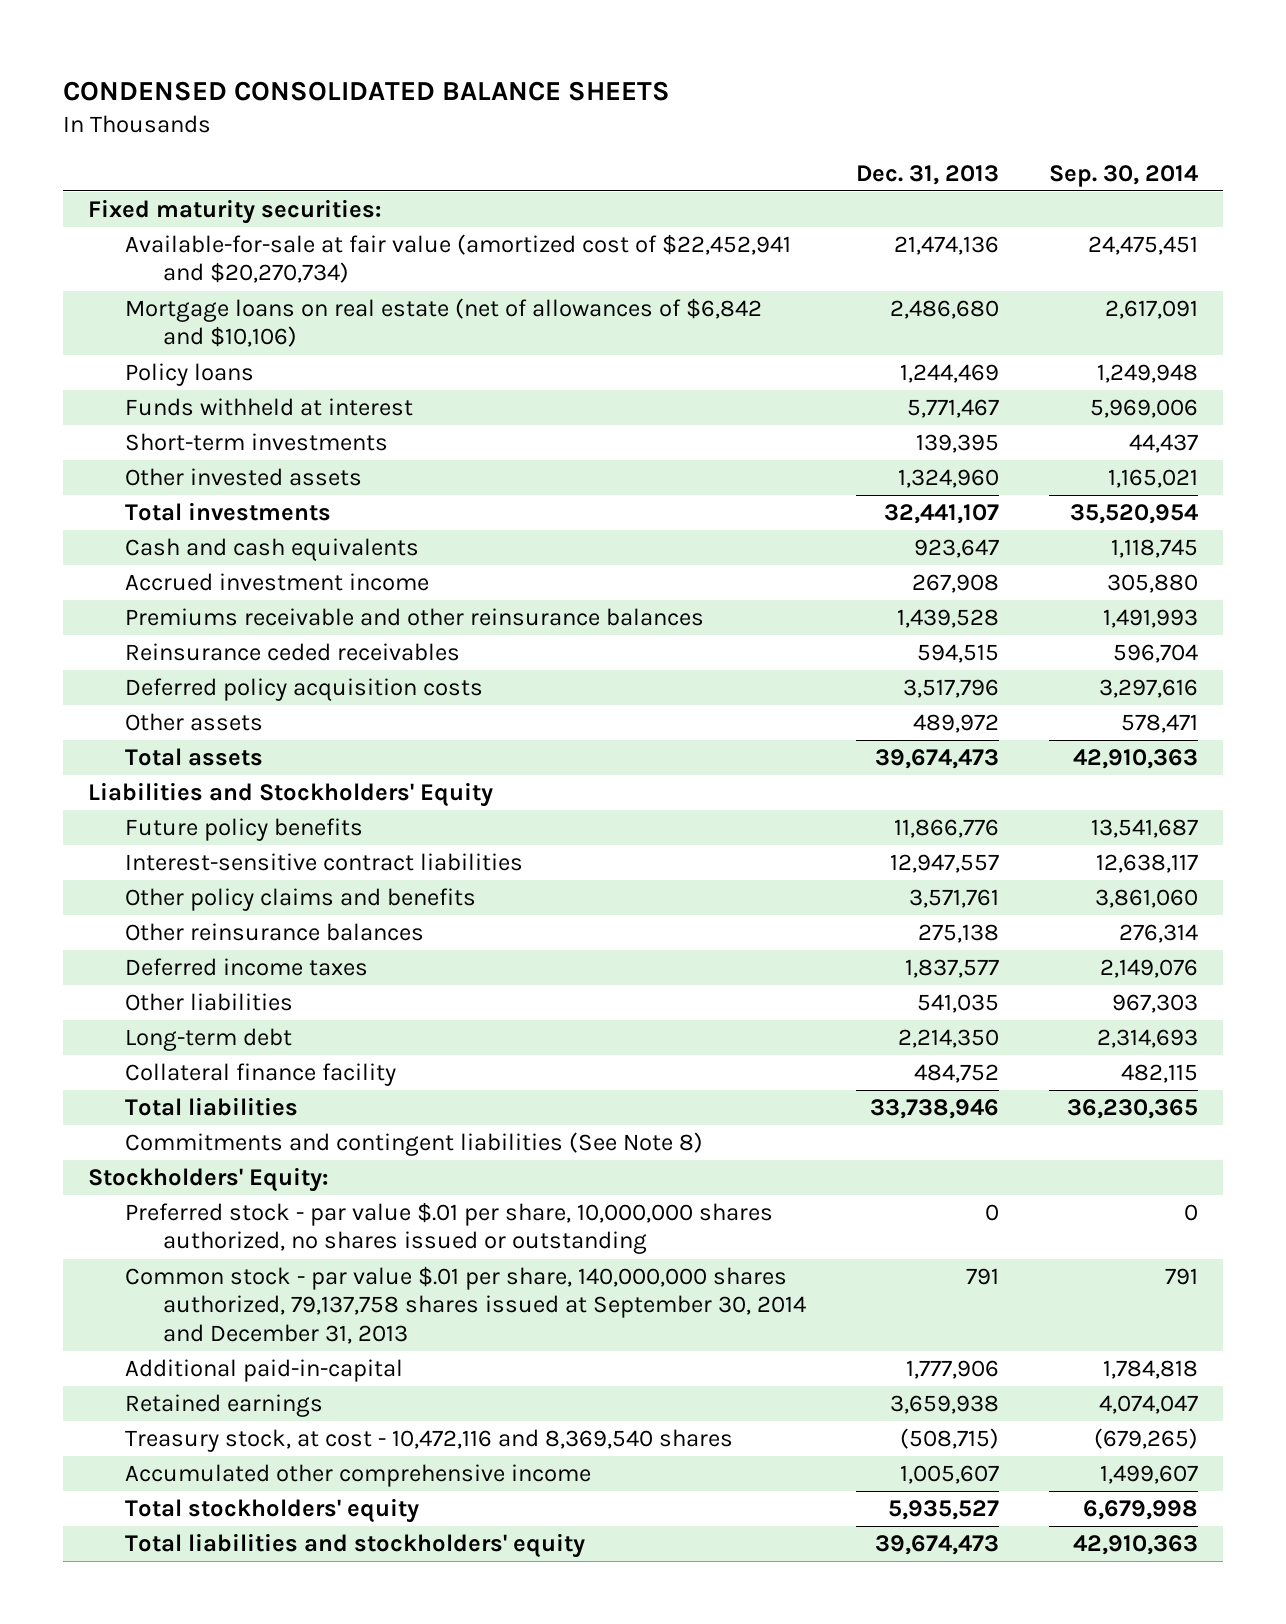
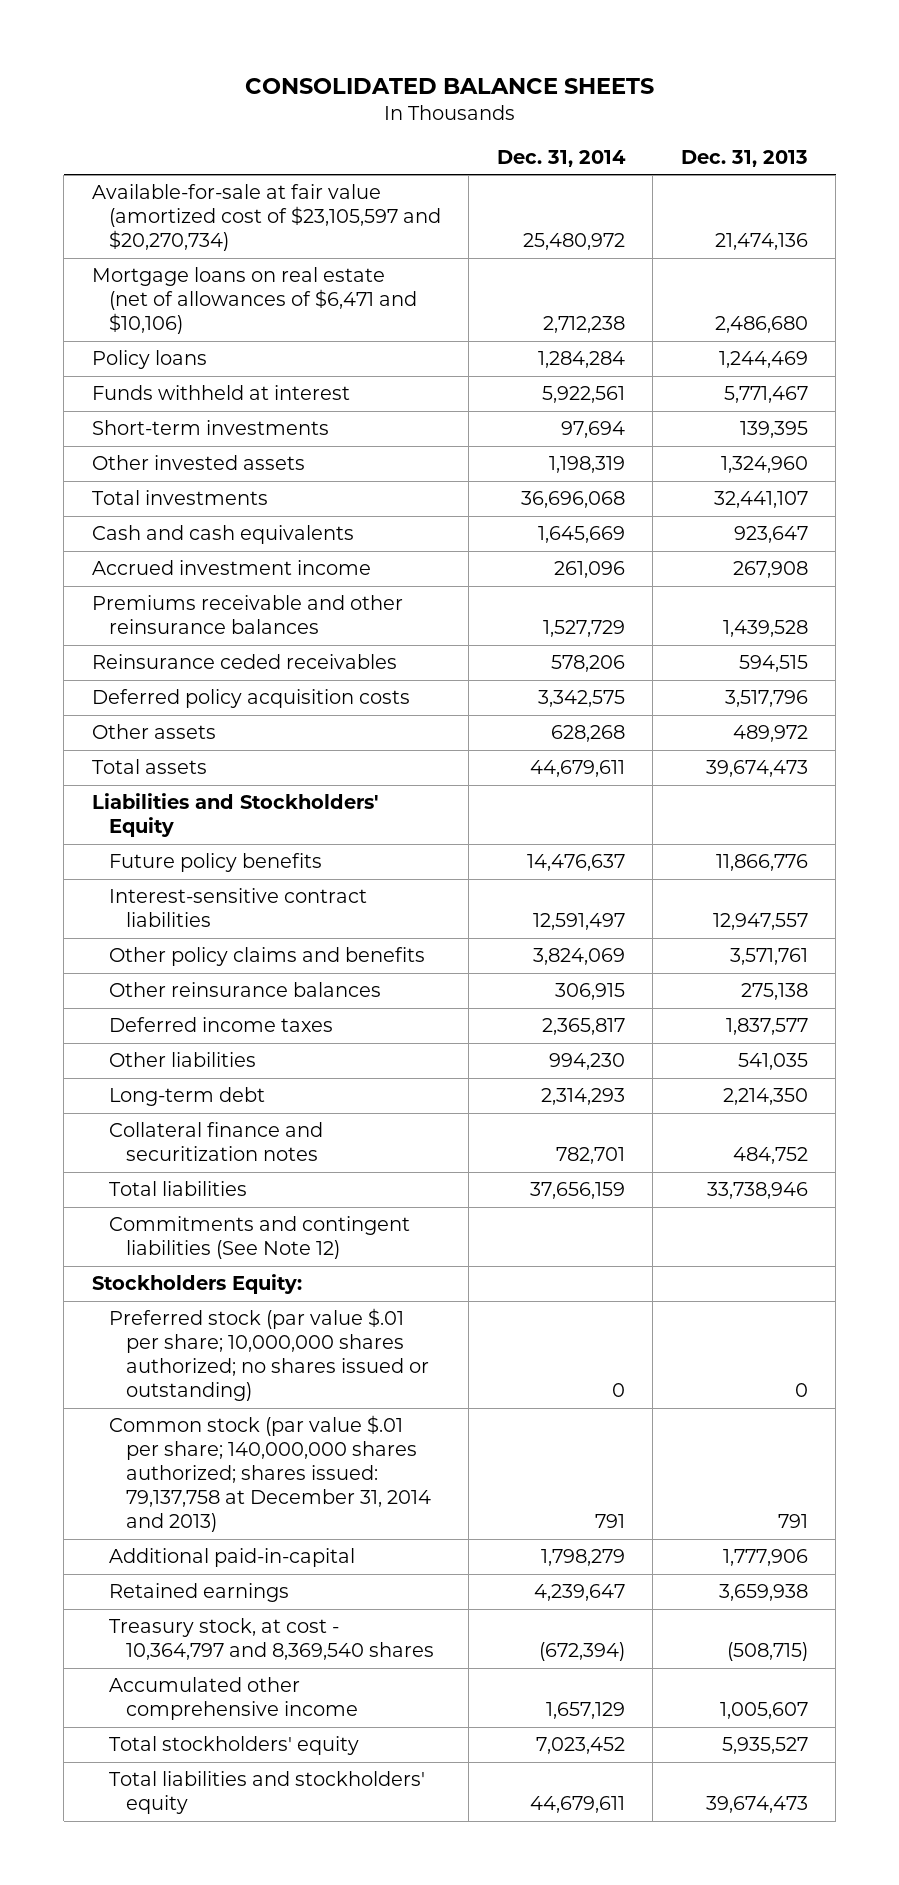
- CONDENSED CONSOLIDATED BALANCE SHEETS
+ CONSOLIDATED BALANCE SHEETS
- | Dec. 31, 2013 | Sep. 30, 2014
+ | Dec. 31, 2014 | Dec. 31, 2013
- Fixed maturity securities:
- Available-for-sale at fair value (amortized cost of $22,452,941 and $20,270,734) | 21,474,136 | 24,475,451
- Mortgage loans on real estate (net of allowances of $6,842 and $10,106) | 2,486,680 | 2,617,091
+ Available-for-sale at fair value (amortized cost of $23,105,597 and $20,270,734) | 25,480,972 | 21,474,136
+ Mortgage loans on real estate (net of allowances of $6,471 and $10,106) | 2,712,238 | 2,486,680
- Collateral finance facility | 484,752 | 482,115
+ Collateral finance and securitization notes | 782,701 | 484,752
- Commitments and contingent liabilities (See Note 8)
- Stockholders' Equity:
- Preferred stock - par value $.01 per share, 10,000,000 shares authorized, no shares issued or outstanding | 0 | 0
- Common stock - par value $.01 per share, 140,000,000 shares authorized, 79,137,758 shares issued at September 30, 2014 and December 31, 2013 | 791 | 791
+ Commitments and contingent liabilities (See Note 12)
+ Stockholders Equity:
+ Preferred stock (par value $.01 per share; 10,000,000 shares authorized; no shares issued or outstanding) | 0 | 0
+ Common stock (par value $.01 per share; 140,000,000 shares authorized; shares issued: 79,137,758 at December 31, 2014 and 2013) | 791 | 791
- Treasury stock, at cost - 10,472,116 and 8,369,540 shares | (508,715) | (679,265)
+ Treasury stock, at cost - 10,364,797 and 8,369,540 shares | (672,394) | (508,715)

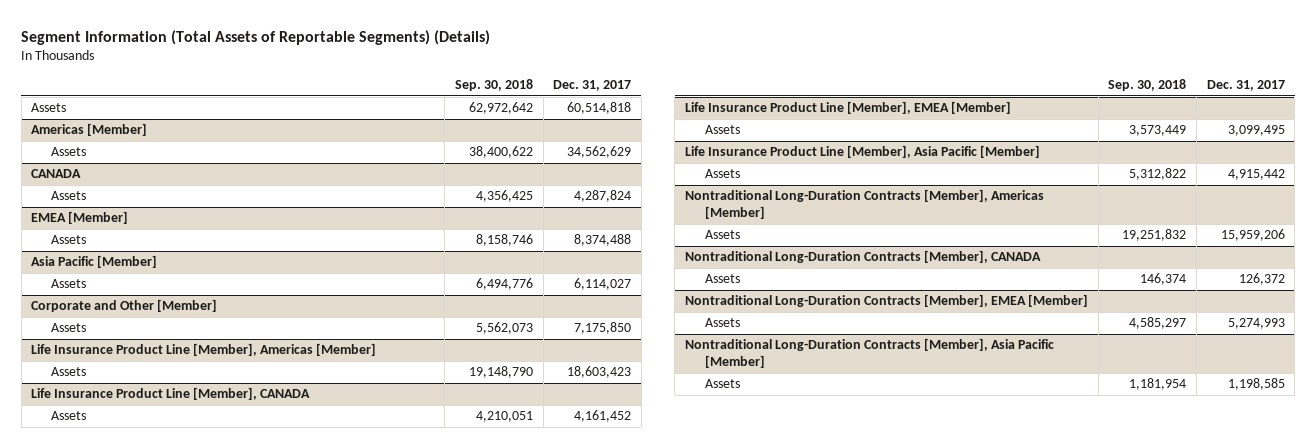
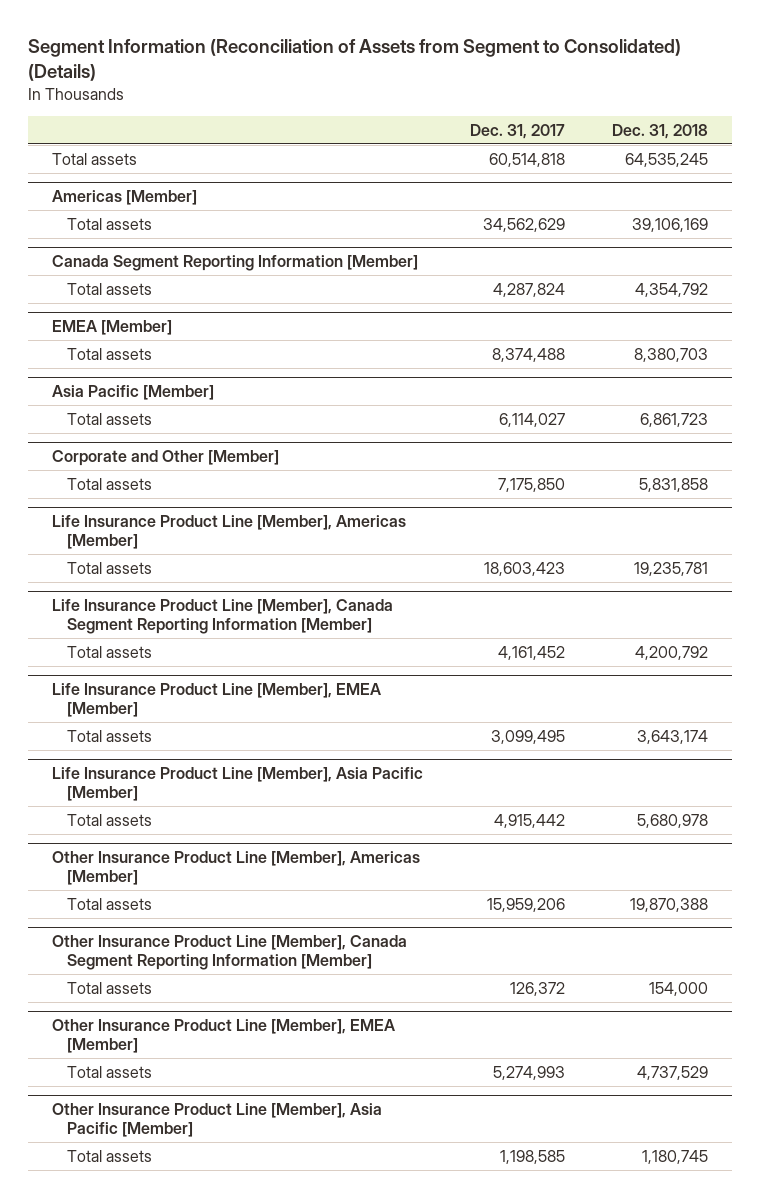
- Segment Information (Total Assets of Reportable Segments) (Details)
+ Segment Information (Reconciliation of Assets from Segment to Consolidated) (Details)
- | Sep. 30, 2018 | Dec. 31, 2017
+ | Dec. 31, 2017 | Dec. 31, 2018
- Assets | 62,972,642 | 60,514,818
+ Total assets | 60,514,818 | 64,535,245
@ Americas [Member]
- Assets | 38,400,622 | 34,562,629
- CANADA
- Assets | 4,356,425 | 4,287,824
@ Americas [Member]
+ Total assets | 34,562,629 | 39,106,169
+ Canada Segment Reporting Information [Member]
+ Total assets | 4,287,824 | 4,354,792
@ EMEA [Member]
- Assets | 8,158,746 | 8,374,488
+ Total assets | 8,374,488 | 8,380,703
@ Asia Pacific [Member]
- Assets | 6,494,776 | 6,114,027
+ Total assets | 6,114,027 | 6,861,723
@ Corporate and Other [Member]
- Assets | 5,562,073 | 7,175,850
+ Total assets | 7,175,850 | 5,831,858
@ Life Insurance Product Line [Member], Americas [Member]
- Assets | 19,148,790 | 18,603,423
- Life Insurance Product Line [Member], CANADA
- Assets | 4,210,051 | 4,161,452
@ Life Insurance Product Line [Member], Americas [Member]
+ Total assets | 18,603,423 | 19,235,781
+ Life Insurance Product Line [Member], Canada Segment Reporting Information [Member]
+ Total assets | 4,161,452 | 4,200,792
@ Life Insurance Product Line [Member], EMEA [Member]
- Assets | 3,573,449 | 3,099,495
+ Total assets | 3,099,495 | 3,643,174
@ Life Insurance Product Line [Member], Asia Pacific [Member]
- Assets | 5,312,822 | 4,915,442
- Nontraditional Long-Duration Contracts [Member], Americas [Member]
- Assets | 19,251,832 | 15,959,206
- Nontraditional Long-Duration Contracts [Member], CANADA
- Assets | 146,374 | 126,372
- Nontraditional Long-Duration Contracts [Member], EMEA [Member]
- Assets | 4,585,297 | 5,274,993
- Nontraditional Long-Duration Contracts [Member], Asia Pacific [Member]
- Assets | 1,181,954 | 1,198,585
@ Life Insurance Product Line [Member], Asia Pacific [Member]
+ Total assets | 4,915,442 | 5,680,978
+ Other Insurance Product Line [Member], Americas [Member]
+ Total assets | 15,959,206 | 19,870,388
+ Other Insurance Product Line [Member], Canada Segment Reporting Information [Member]
+ Total assets | 126,372 | 154,000
+ Other Insurance Product Line [Member], EMEA [Member]
+ Total assets | 5,274,993 | 4,737,529
+ Other Insurance Product Line [Member], Asia Pacific [Member]
+ Total assets | 1,198,585 | 1,180,745

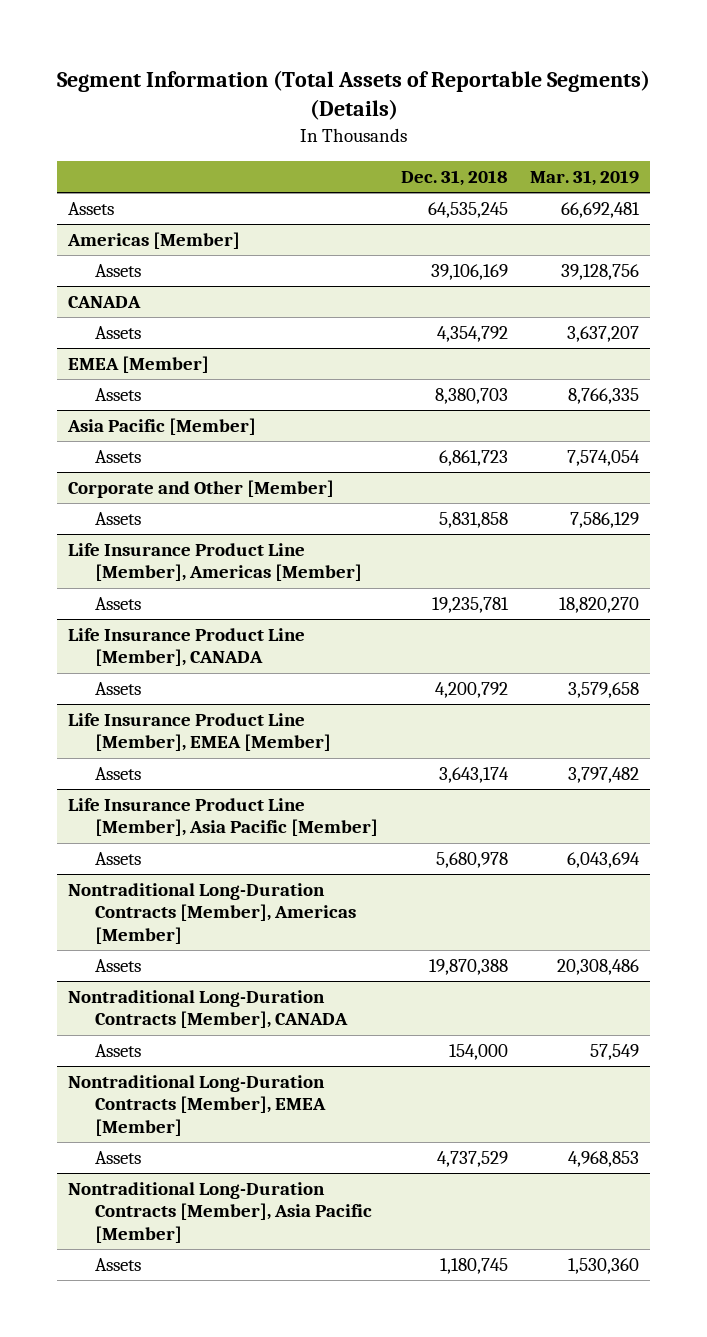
- Segment Information (Reconciliation of Assets from Segment to Consolidated) (Details)
+ Segment Information (Total Assets of Reportable Segments) (Details)
- | Dec. 31, 2017 | Dec. 31, 2018
+ | Dec. 31, 2018 | Mar. 31, 2019
- Total assets | 60,514,818 | 64,535,245
+ Assets | 64,535,245 | 66,692,481
@ Americas [Member]
- Total assets | 34,562,629 | 39,106,169
- Canada Segment Reporting Information [Member]
- Total assets | 4,287,824 | 4,354,792
@ Americas [Member]
+ Assets | 39,106,169 | 39,128,756
+ CANADA
+ Assets | 4,354,792 | 3,637,207
@ EMEA [Member]
- Total assets | 8,374,488 | 8,380,703
+ Assets | 8,380,703 | 8,766,335
@ Asia Pacific [Member]
- Total assets | 6,114,027 | 6,861,723
+ Assets | 6,861,723 | 7,574,054
@ Corporate and Other [Member]
- Total assets | 7,175,850 | 5,831,858
+ Assets | 5,831,858 | 7,586,129
@ Life Insurance Product Line [Member], Americas [Member]
- Total assets | 18,603,423 | 19,235,781
- Life Insurance Product Line [Member], Canada Segment Reporting Information [Member]
- Total assets | 4,161,452 | 4,200,792
@ Life Insurance Product Line [Member], Americas [Member]
+ Assets | 19,235,781 | 18,820,270
+ Life Insurance Product Line [Member], CANADA
+ Assets | 4,200,792 | 3,579,658
@ Life Insurance Product Line [Member], EMEA [Member]
- Total assets | 3,099,495 | 3,643,174
+ Assets | 3,643,174 | 3,797,482
@ Life Insurance Product Line [Member], Asia Pacific [Member]
- Total assets | 4,915,442 | 5,680,978
- Other Insurance Product Line [Member], Americas [Member]
- Total assets | 15,959,206 | 19,870,388
- Other Insurance Product Line [Member], Canada Segment Reporting Information [Member]
- Total assets | 126,372 | 154,000
- Other Insurance Product Line [Member], EMEA [Member]
- Total assets | 5,274,993 | 4,737,529
- Other Insurance Product Line [Member], Asia Pacific [Member]
- Total assets | 1,198,585 | 1,180,745
@ Life Insurance Product Line [Member], Asia Pacific [Member]
+ Assets | 5,680,978 | 6,043,694
+ Nontraditional Long-Duration Contracts [Member], Americas [Member]
+ Assets | 19,870,388 | 20,308,486
+ Nontraditional Long-Duration Contracts [Member], CANADA
+ Assets | 154,000 | 57,549
+ Nontraditional Long-Duration Contracts [Member], EMEA [Member]
+ Assets | 4,737,529 | 4,968,853
+ Nontraditional Long-Duration Contracts [Member], Asia Pacific [Member]
+ Assets | 1,180,745 | 1,530,360

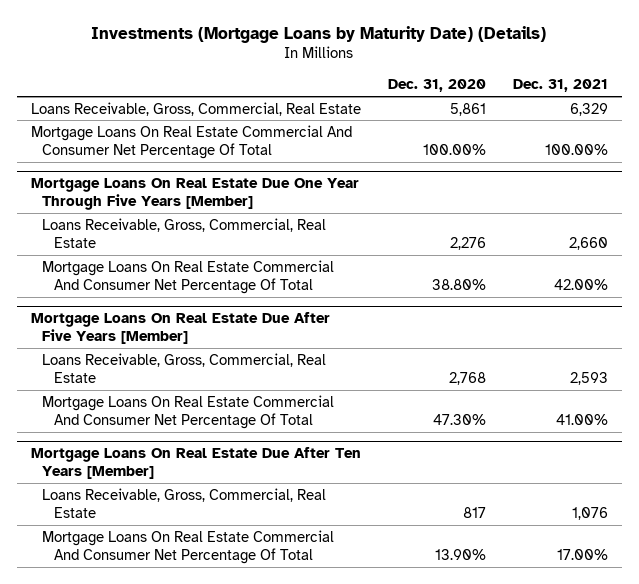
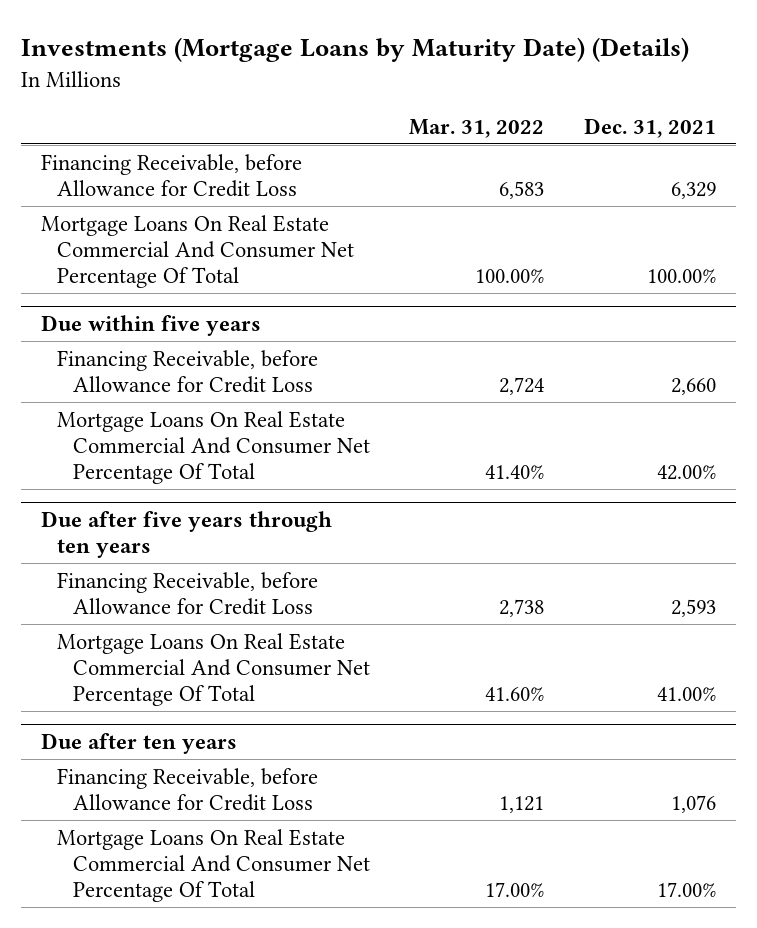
- | Dec. 31, 2020 | Dec. 31, 2021
+ | Mar. 31, 2022 | Dec. 31, 2021
- Loans Receivable, Gross, Commercial, Real Estate | 5,861 | 6,329
+ Financing Receivable, before Allowance for Credit Loss | 6,583 | 6,329
- Mortgage Loans On Real Estate Due One Year Through Five Years [Member]
- Loans Receivable, Gross, Commercial, Real Estate | 2,276 | 2,660
+ Due within five years
+ Financing Receivable, before Allowance for Credit Loss | 2,724 | 2,660
- Mortgage Loans On Real Estate Due After Five Years [Member]
- Loans Receivable, Gross, Commercial, Real Estate | 2,768 | 2,593
+ Due after five years through ten years
+ Financing Receivable, before Allowance for Credit Loss | 2,738 | 2,593
- Mortgage Loans On Real Estate Due After Ten Years [Member]
- Loans Receivable, Gross, Commercial, Real Estate | 817 | 1,076
+ Due after ten years
+ Financing Receivable, before Allowance for Credit Loss | 1,121 | 1,076

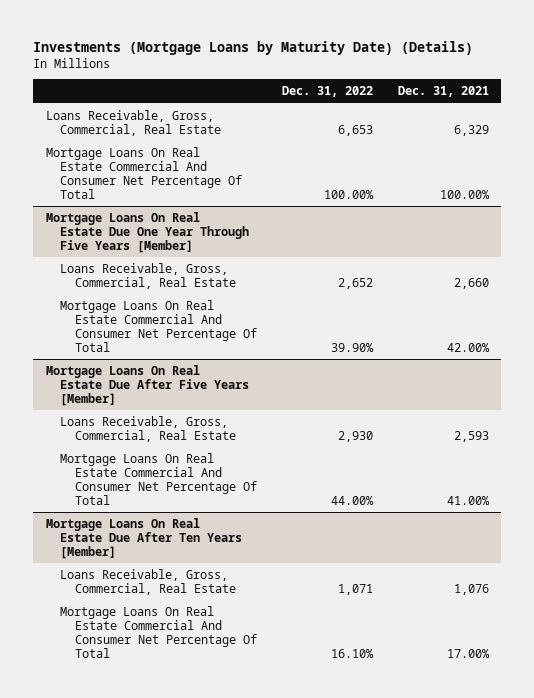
- | Mar. 31, 2022 | Dec. 31, 2021
+ | Dec. 31, 2022 | Dec. 31, 2021
- Financing Receivable, before Allowance for Credit Loss | 6,583 | 6,329
+ Loans Receivable, Gross, Commercial, Real Estate | 6,653 | 6,329
- Due within five years
- Financing Receivable, before Allowance for Credit Loss | 2,724 | 2,660
+ Mortgage Loans On Real Estate Due One Year Through Five Years [Member]
+ Loans Receivable, Gross, Commercial, Real Estate | 2,652 | 2,660
- Due after five years through ten years
- Financing Receivable, before Allowance for Credit Loss | 2,738 | 2,593
+ Mortgage Loans On Real Estate Due After Five Years [Member]
+ Loans Receivable, Gross, Commercial, Real Estate | 2,930 | 2,593
- Due after ten years
- Financing Receivable, before Allowance for Credit Loss | 1,121 | 1,076
+ Mortgage Loans On Real Estate Due After Ten Years [Member]
+ Loans Receivable, Gross, Commercial, Real Estate | 1,071 | 1,076

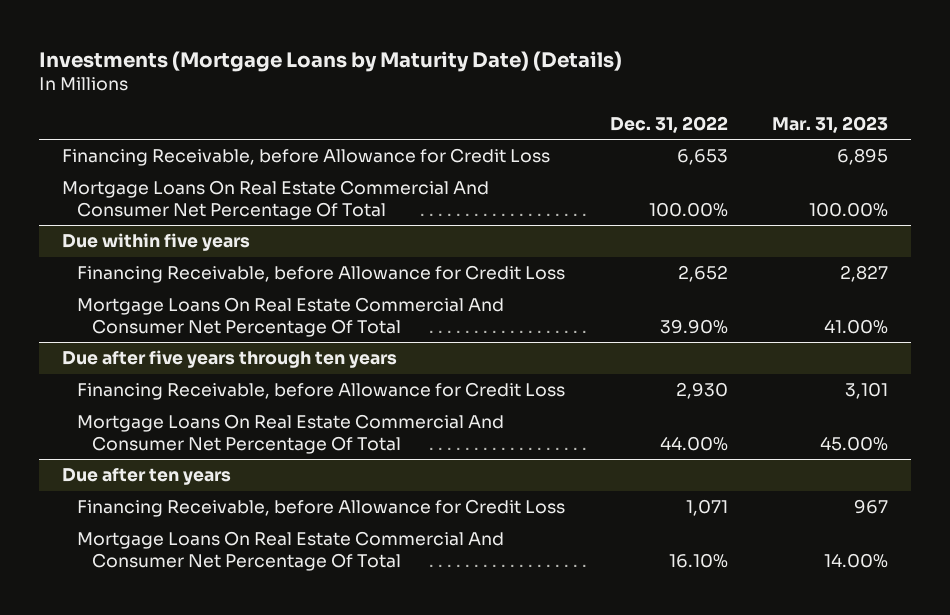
- | Dec. 31, 2022 | Dec. 31, 2021
+ | Dec. 31, 2022 | Mar. 31, 2023
- Loans Receivable, Gross, Commercial, Real Estate | 6,653 | 6,329
+ Financing Receivable, before Allowance for Credit Loss | 6,653 | 6,895
- Mortgage Loans On Real Estate Due One Year Through Five Years [Member]
- Loans Receivable, Gross, Commercial, Real Estate | 2,652 | 2,660
+ Due within five years
+ Financing Receivable, before Allowance for Credit Loss | 2,652 | 2,827
- Mortgage Loans On Real Estate Due After Five Years [Member]
- Loans Receivable, Gross, Commercial, Real Estate | 2,930 | 2,593
+ Due after five years through ten years
+ Financing Receivable, before Allowance for Credit Loss | 2,930 | 3,101
- Mortgage Loans On Real Estate Due After Ten Years [Member]
- Loans Receivable, Gross, Commercial, Real Estate | 1,071 | 1,076
+ Due after ten years
+ Financing Receivable, before Allowance for Credit Loss | 1,071 | 967

